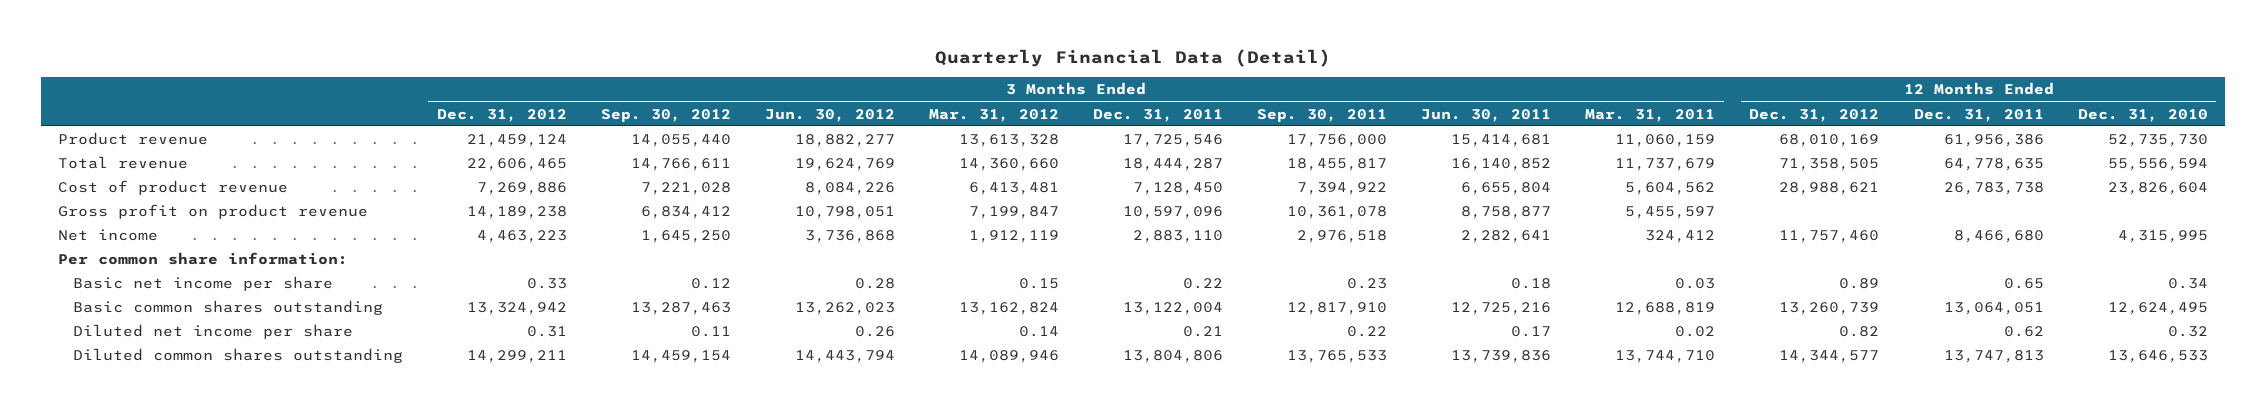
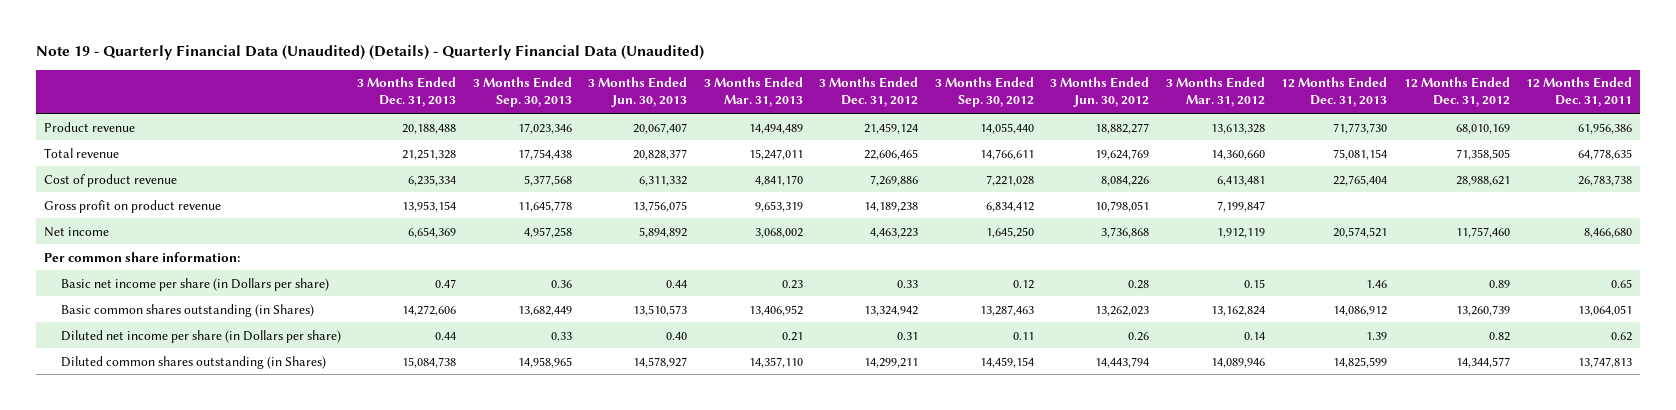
- Quarterly Financial Data (Detail)
+ Note 19 - Quarterly Financial Data (Unaudited) (Details) - Quarterly Financial Data (Unaudited)
- | 3 Months Ended Dec. 31, 2012 | 3 Months Ended Sep. 30, 2012 | 3 Months Ended Jun. 30, 2012 | 3 Months Ended Mar. 31, 2012 | 3 Months Ended Dec. 31, 2011 | 3 Months Ended Sep. 30, 2011 | 3 Months Ended Jun. 30, 2011 | 3 Months Ended Mar. 31, 2011 | 12 Months Ended Dec. 31, 2012 | 12 Months Ended Dec. 31, 2011 | 12 Months Ended Dec. 31, 2010
+ | 3 Months Ended Dec. 31, 2013 | 3 Months Ended Sep. 30, 2013 | 3 Months Ended Jun. 30, 2013 | 3 Months Ended Mar. 31, 2013 | 3 Months Ended Dec. 31, 2012 | 3 Months Ended Sep. 30, 2012 | 3 Months Ended Jun. 30, 2012 | 3 Months Ended Mar. 31, 2012 | 12 Months Ended Dec. 31, 2013 | 12 Months Ended Dec. 31, 2012 | 12 Months Ended Dec. 31, 2011
- Basic net income per share | 0.33 | 0.12 | 0.28 | 0.15 | 0.22 | 0.23 | 0.18 | 0.03 | 0.89 | 0.65 | 0.34
- Basic common shares outstanding | 13,324,942 | 13,287,463 | 13,262,023 | 13,162,824 | 13,122,004 | 12,817,910 | 12,725,216 | 12,688,819 | 13,260,739 | 13,064,051 | 12,624,495
- Diluted net income per share | 0.31 | 0.11 | 0.26 | 0.14 | 0.21 | 0.22 | 0.17 | 0.02 | 0.82 | 0.62 | 0.32
- Diluted common shares outstanding | 14,299,211 | 14,459,154 | 14,443,794 | 14,089,946 | 13,804,806 | 13,765,533 | 13,739,836 | 13,744,710 | 14,344,577 | 13,747,813 | 13,646,533
+ Basic net income per share (in Dollars per share) | 0.47 | 0.36 | 0.44 | 0.23 | 0.33 | 0.12 | 0.28 | 0.15 | 1.46 | 0.89 | 0.65
+ Basic common shares outstanding (in Shares) | 14,272,606 | 13,682,449 | 13,510,573 | 13,406,952 | 13,324,942 | 13,287,463 | 13,262,023 | 13,162,824 | 14,086,912 | 13,260,739 | 13,064,051
+ Diluted net income per share (in Dollars per share) | 0.44 | 0.33 | 0.40 | 0.21 | 0.31 | 0.11 | 0.26 | 0.14 | 1.39 | 0.82 | 0.62
+ Diluted common shares outstanding (in Shares) | 15,084,738 | 14,958,965 | 14,578,927 | 14,357,110 | 14,299,211 | 14,459,154 | 14,443,794 | 14,089,946 | 14,825,599 | 14,344,577 | 13,747,813

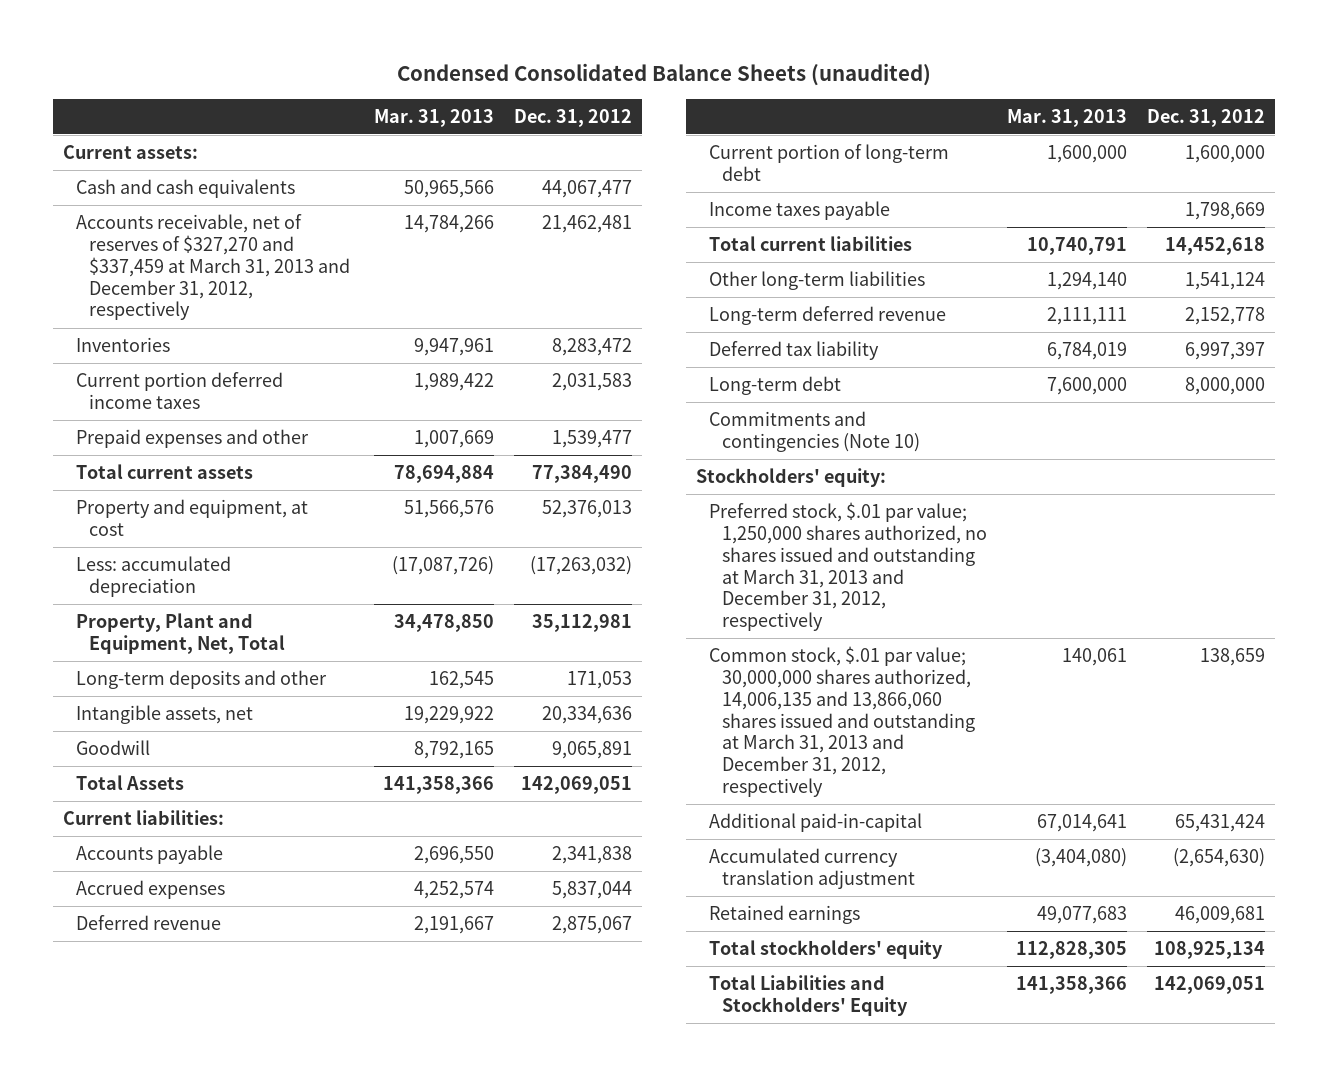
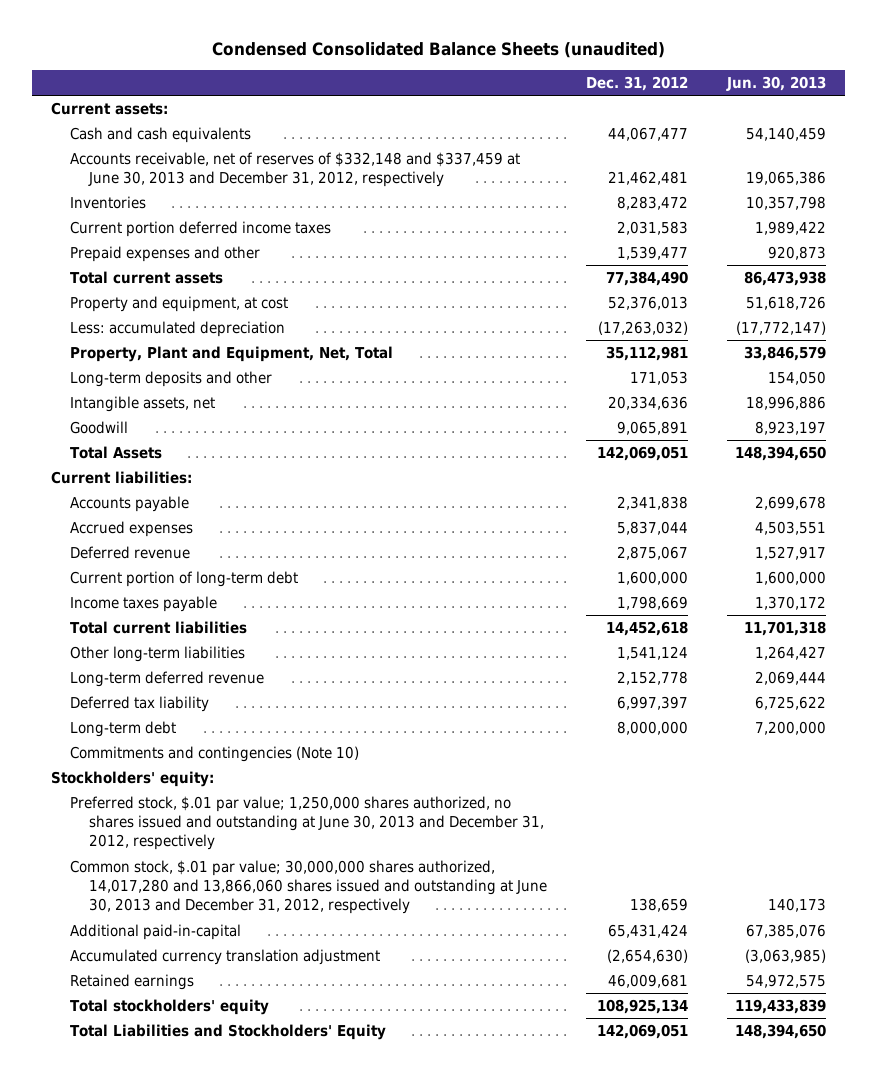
- | Mar. 31, 2013 | Dec. 31, 2012
+ | Dec. 31, 2012 | Jun. 30, 2013
- Accounts receivable, net of reserves of $327,270 and $337,459 at March 31, 2013 and December 31, 2012, respectively | 14,784,266 | 21,462,481
+ Accounts receivable, net of reserves of $332,148 and $337,459 at June 30, 2013 and December 31, 2012, respectively | 21,462,481 | 19,065,386
- Preferred stock, $.01 par value; 1,250,000 shares authorized, no shares issued and outstanding at March 31, 2013 and December 31, 2012, respectively
- Common stock, $.01 par value; 30,000,000 shares authorized, 14,006,135 and 13,866,060 shares issued and outstanding at March 31, 2013 and December 31, 2012, respectively | 140,061 | 138,659
+ Preferred stock, $.01 par value; 1,250,000 shares authorized, no shares issued and outstanding at June 30, 2013 and December 31, 2012, respectively
+ Common stock, $.01 par value; 30,000,000 shares authorized, 14,017,280 and 13,866,060 shares issued and outstanding at June 30, 2013 and December 31, 2012, respectively | 138,659 | 140,173

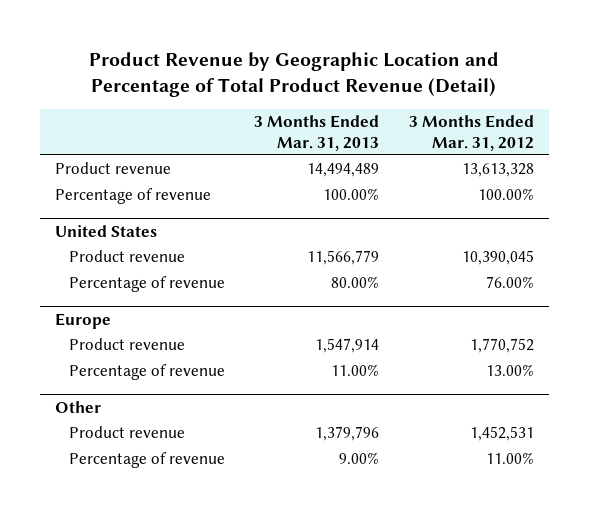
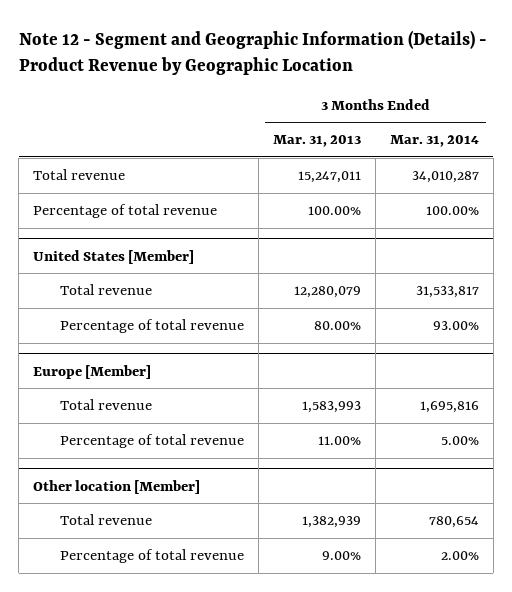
- Product Revenue by Geographic Location and Percentage of Total Product Revenue (Detail)
+ Note 12 - Segment and Geographic Information (Details) - Product Revenue by Geographic Location
- | 3 Months Ended Mar. 31, 2013 | 3 Months Ended Mar. 31, 2012
+ | 3 Months Ended Mar. 31, 2013 | 3 Months Ended Mar. 31, 2014
- Product revenue | 14,494,489 | 13,613,328
- Percentage of revenue | 100.00% | 100.00%
- United States
- Product revenue | 11,566,779 | 10,390,045
- Percentage of revenue | 80.00% | 76.00%
- Europe
- Product revenue | 1,547,914 | 1,770,752
- Percentage of revenue | 11.00% | 13.00%
- Other
- Product revenue | 1,379,796 | 1,452,531
- Percentage of revenue | 9.00% | 11.00%
+ Total revenue | 15,247,011 | 34,010,287
+ Percentage of total revenue | 100.00% | 100.00%
+ United States [Member]
+ Total revenue | 12,280,079 | 31,533,817
+ Percentage of total revenue | 80.00% | 93.00%
+ Europe [Member]
+ Total revenue | 1,583,993 | 1,695,816
+ Percentage of total revenue | 11.00% | 5.00%
+ Other location [Member]
+ Total revenue | 1,382,939 | 780,654
+ Percentage of total revenue | 9.00% | 2.00%

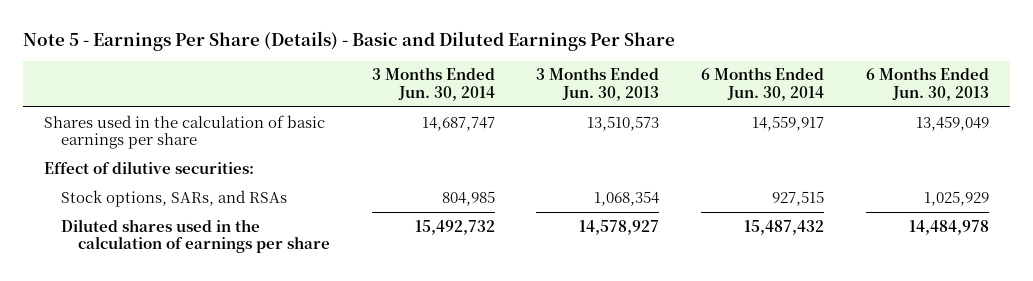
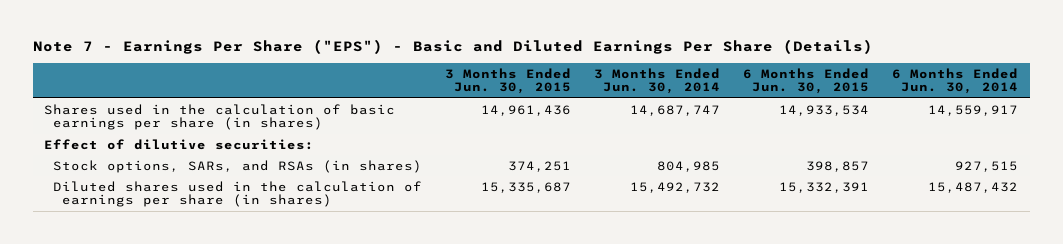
- Note 5 - Earnings Per Share (Details) - Basic and Diluted Earnings Per Share
+ Note 7 - Earnings Per Share ("EPS") - Basic and Diluted Earnings Per Share (Details)
- | 3 Months Ended Jun. 30, 2014 | 3 Months Ended Jun. 30, 2013 | 6 Months Ended Jun. 30, 2014 | 6 Months Ended Jun. 30, 2013
+ | 3 Months Ended Jun. 30, 2015 | 3 Months Ended Jun. 30, 2014 | 6 Months Ended Jun. 30, 2015 | 6 Months Ended Jun. 30, 2014
- Shares used in the calculation of basic earnings per share | 14,687,747 | 13,510,573 | 14,559,917 | 13,459,049
+ Shares used in the calculation of basic earnings per share (in shares) | 14,961,436 | 14,687,747 | 14,933,534 | 14,559,917
- Stock options, SARs, and RSAs | 804,985 | 1,068,354 | 927,515 | 1,025,929
- Diluted shares used in the calculation of earnings per share | 15,492,732 | 14,578,927 | 15,487,432 | 14,484,978
+ Stock options, SARs, and RSAs (in shares) | 374,251 | 804,985 | 398,857 | 927,515
+ Diluted shares used in the calculation of earnings per share (in shares) | 15,335,687 | 15,492,732 | 15,332,391 | 15,487,432

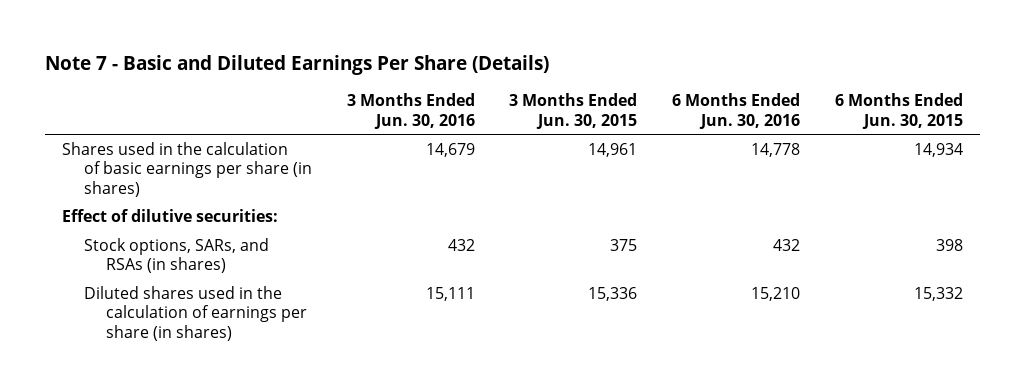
- Note 7 - Earnings Per Share ("EPS") - Basic and Diluted Earnings Per Share (Details)
+ Note 7 - Basic and Diluted Earnings Per Share (Details)
- | 3 Months Ended Jun. 30, 2015 | 3 Months Ended Jun. 30, 2014 | 6 Months Ended Jun. 30, 2015 | 6 Months Ended Jun. 30, 2014
+ | 3 Months Ended Jun. 30, 2016 | 3 Months Ended Jun. 30, 2015 | 6 Months Ended Jun. 30, 2016 | 6 Months Ended Jun. 30, 2015
- Shares used in the calculation of basic earnings per share (in shares) | 14,961,436 | 14,687,747 | 14,933,534 | 14,559,917
+ Shares used in the calculation of basic earnings per share (in shares) | 14,679 | 14,961 | 14,778 | 14,934
- Stock options, SARs, and RSAs (in shares) | 374,251 | 804,985 | 398,857 | 927,515
- Diluted shares used in the calculation of earnings per share (in shares) | 15,335,687 | 15,492,732 | 15,332,391 | 15,487,432
+ Stock options, SARs, and RSAs (in shares) | 432 | 375 | 432 | 398
+ Diluted shares used in the calculation of earnings per share (in shares) | 15,111 | 15,336 | 15,210 | 15,332

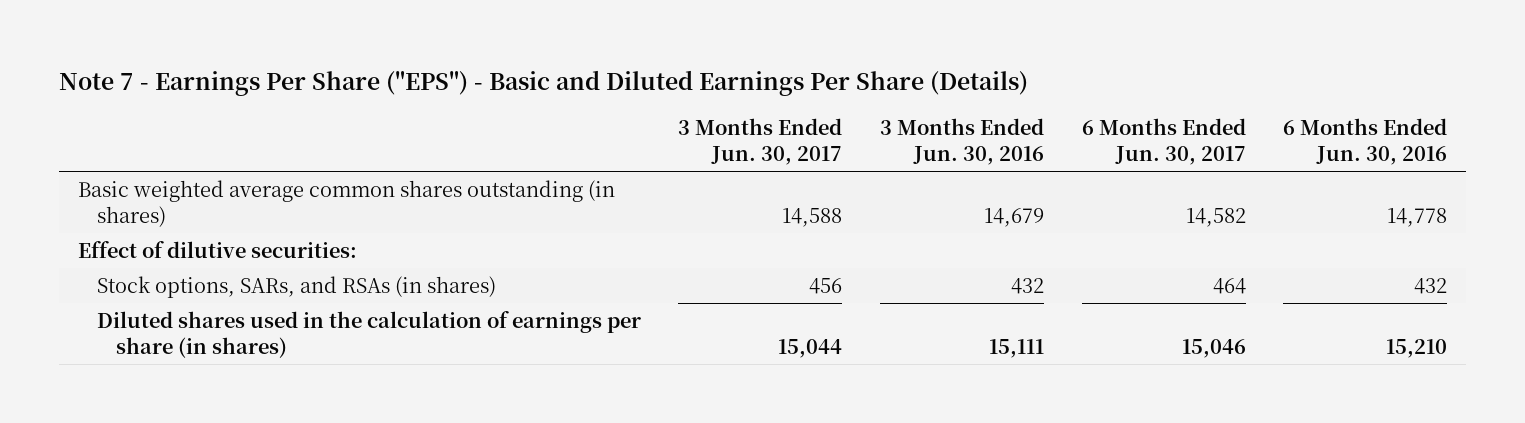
- Note 7 - Basic and Diluted Earnings Per Share (Details)
+ Note 7 - Earnings Per Share ("EPS") - Basic and Diluted Earnings Per Share (Details)
- | 3 Months Ended Jun. 30, 2016 | 3 Months Ended Jun. 30, 2015 | 6 Months Ended Jun. 30, 2016 | 6 Months Ended Jun. 30, 2015
+ | 3 Months Ended Jun. 30, 2017 | 3 Months Ended Jun. 30, 2016 | 6 Months Ended Jun. 30, 2017 | 6 Months Ended Jun. 30, 2016
- Shares used in the calculation of basic earnings per share (in shares) | 14,679 | 14,961 | 14,778 | 14,934
+ Basic weighted average common shares outstanding (in shares) | 14,588 | 14,679 | 14,582 | 14,778

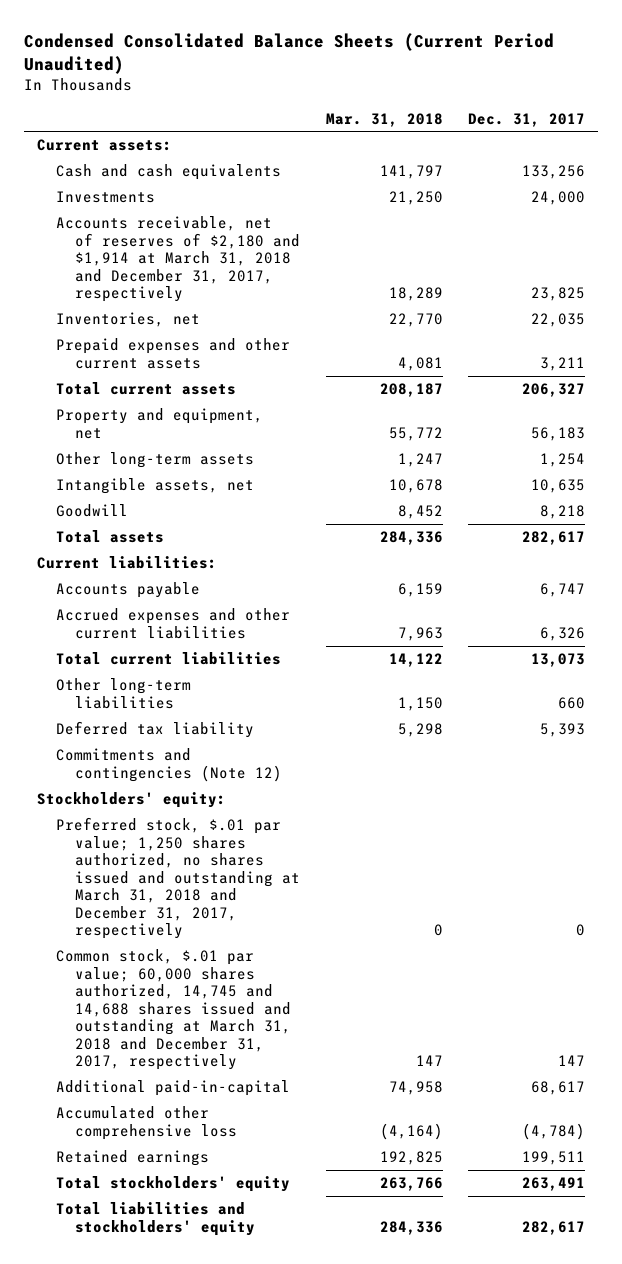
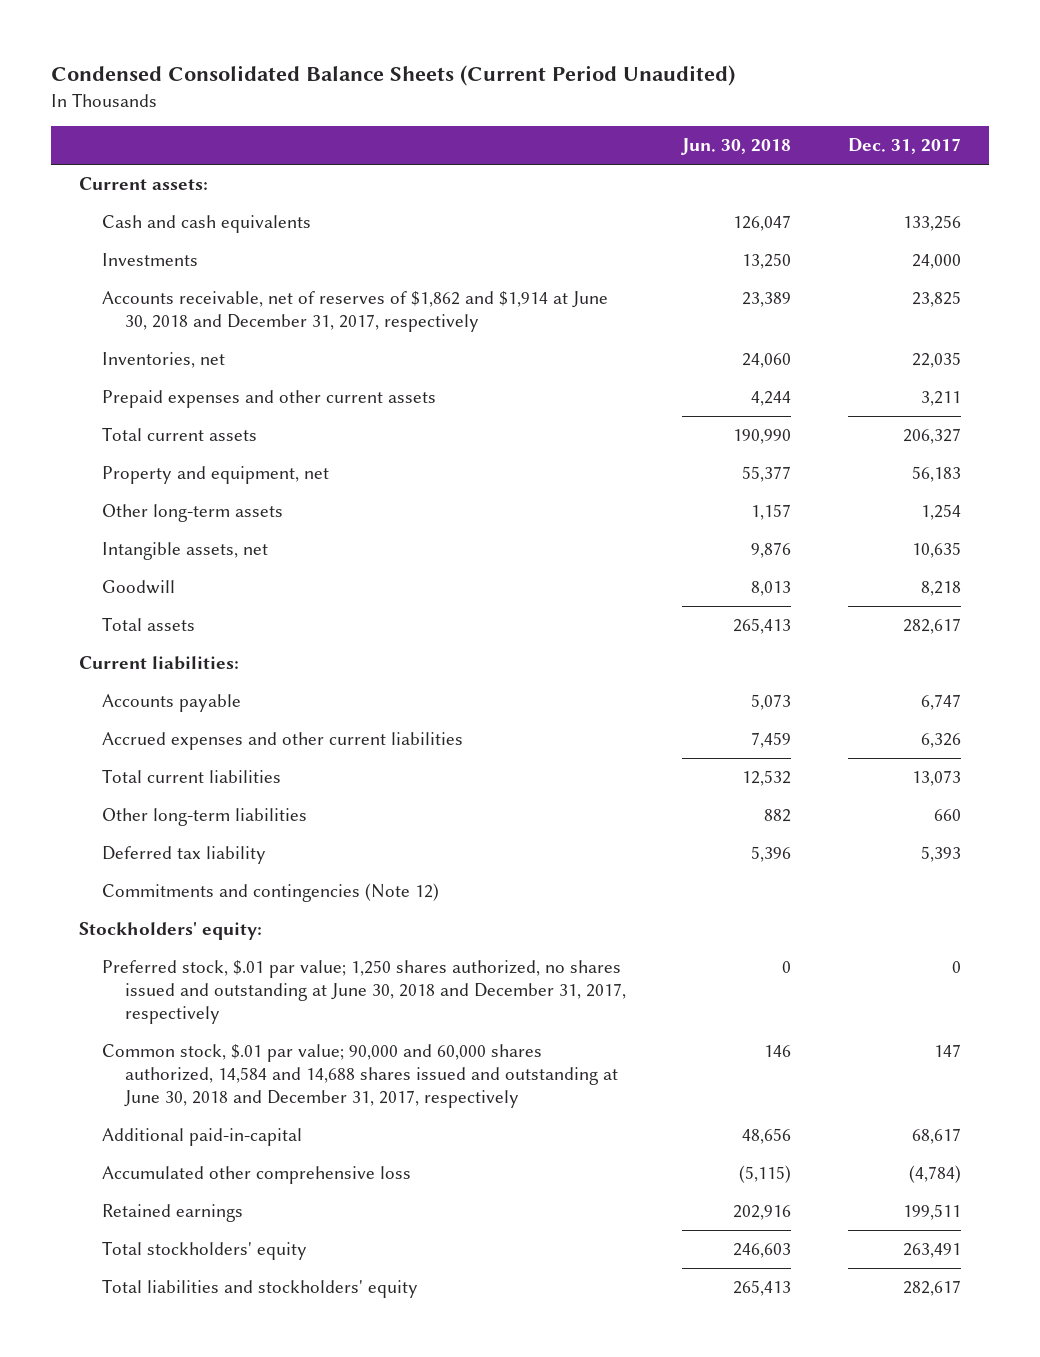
- | Mar. 31, 2018 | Dec. 31, 2017
+ | Jun. 30, 2018 | Dec. 31, 2017
- Accounts receivable, net of reserves of $2,180 and $1,914 at March 31, 2018 and December 31, 2017, respectively | 18,289 | 23,825
+ Accounts receivable, net of reserves of $1,862 and $1,914 at June 30, 2018 and December 31, 2017, respectively | 23,389 | 23,825
- Preferred stock, $.01 par value; 1,250 shares authorized, no shares issued and outstanding at March 31, 2018 and December 31, 2017, respectively | 0 | 0
- Common stock, $.01 par value; 60,000 shares authorized, 14,745 and 14,688 shares issued and outstanding at March 31, 2018 and December 31, 2017, respectively | 147 | 147
+ Preferred stock, $.01 par value; 1,250 shares authorized, no shares issued and outstanding at June 30, 2018 and December 31, 2017, respectively | 0 | 0
+ Common stock, $.01 par value; 90,000 and 60,000 shares authorized, 14,584 and 14,688 shares issued and outstanding at June 30, 2018 and December 31, 2017, respectively | 146 | 147

